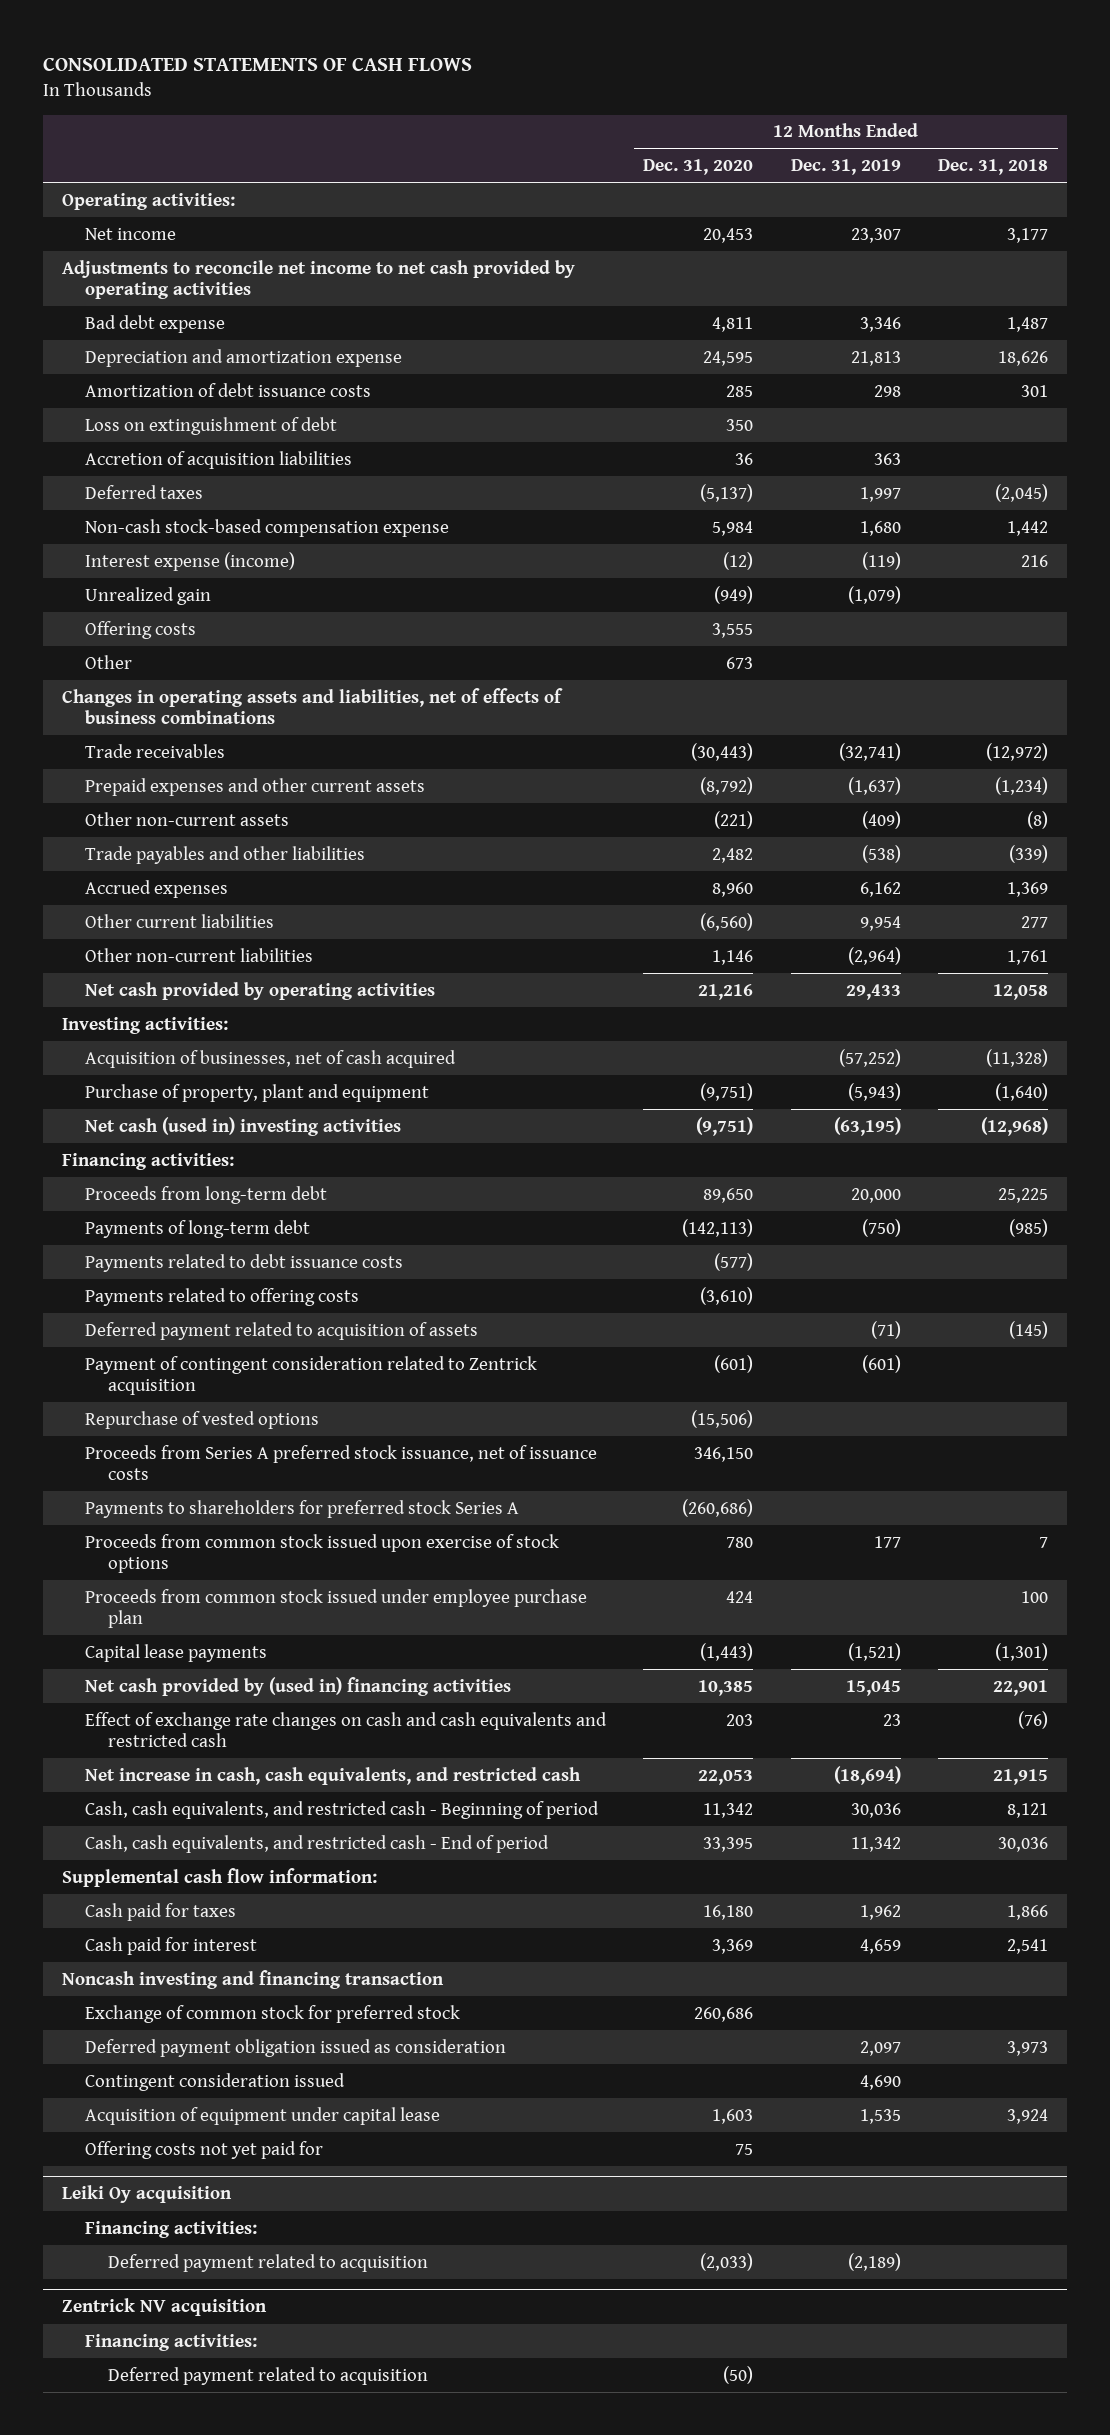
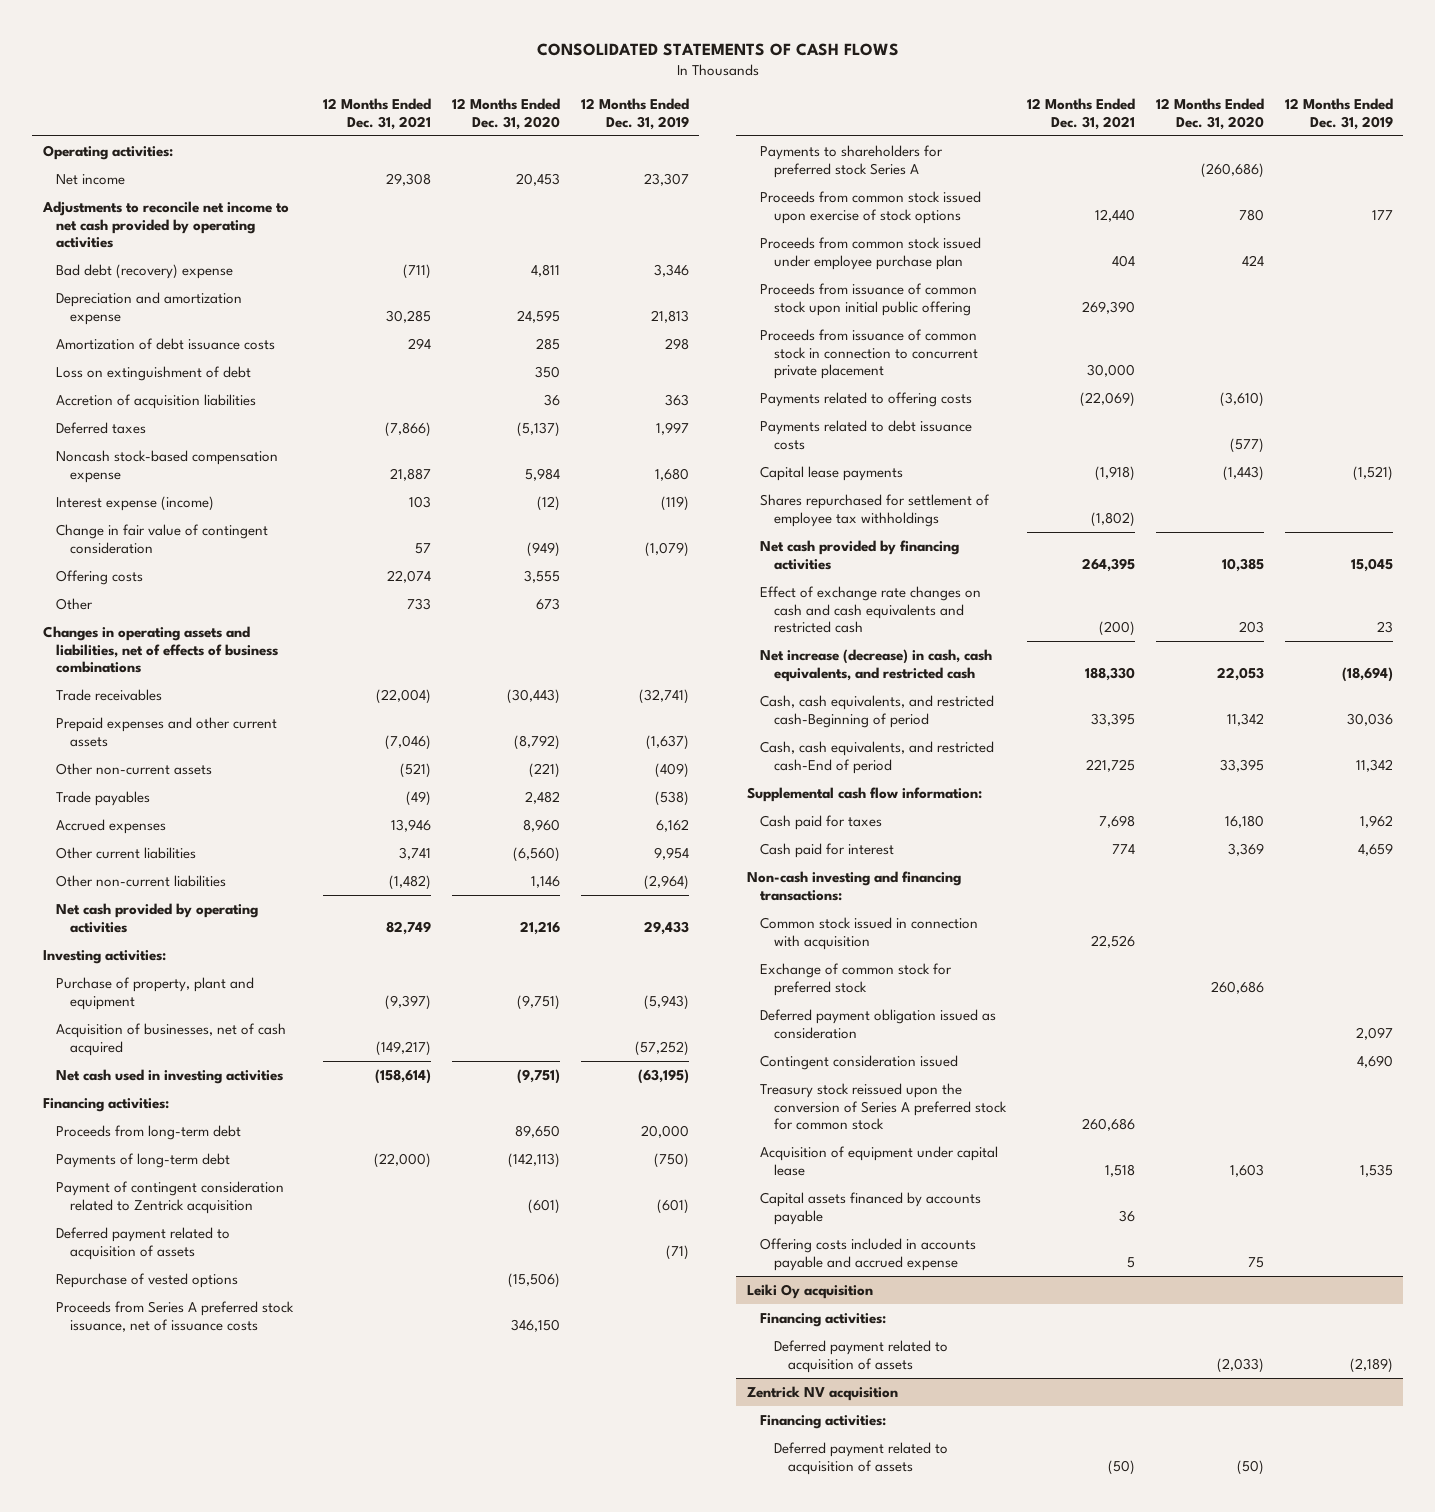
- | 12 Months Ended Dec. 31, 2020 | 12 Months Ended Dec. 31, 2019 | 12 Months Ended Dec. 31, 2018
+ | 12 Months Ended Dec. 31, 2021 | 12 Months Ended Dec. 31, 2020 | 12 Months Ended Dec. 31, 2019
- Bad debt expense | 4,811 | 3,346 | 1,487
+ Bad debt (recovery) expense | (711) | 4,811 | 3,346
- Non-cash stock-based compensation expense | 5,984 | 1,680 | 1,442
+ Noncash stock-based compensation expense | 21,887 | 5,984 | 1,680
- Unrealized gain | (949) | (1,079) |
+ Change in fair value of contingent consideration | 57 | (949) | (1,079)
- Trade payables and other liabilities | 2,482 | (538) | (339)
+ Trade payables | (49) | 2,482 | (538)
- Net cash (used in) investing activities | (9,751) | (63,195) | (12,968)
moved down: Acquisition of businesses, net of cash acquired | (149,217) | | (57,252)
+ Net cash used in investing activities | (158,614) | (9,751) | (63,195)
moved down: Deferred payment related to acquisition of assets | | | (71)
+ Proceeds from issuance of common stock upon initial public offering | 269,390 | |
+ Proceeds from issuance of common stock in connection to concurrent private placement | 30,000 | |
moved down: Payments related to offering costs | (22,069) | (3,610) |
moved down: Payments related to debt issuance costs | | (577) |
- Net cash provided by (used in) financing activities | 10,385 | 15,045 | 22,901
+ Shares repurchased for settlement of employee tax withholdings | (1,802) | |
+ Net cash provided by financing activities | 264,395 | 10,385 | 15,045
- Net increase in cash, cash equivalents, and restricted cash | 22,053 | (18,694) | 21,915
- Cash, cash equivalents, and restricted cash - Beginning of period | 11,342 | 30,036 | 8,121
- Cash, cash equivalents, and restricted cash - End of period | 33,395 | 11,342 | 30,036
+ Net increase (decrease) in cash, cash equivalents, and restricted cash | 188,330 | 22,053 | (18,694)
+ Cash, cash equivalents, and restricted cash-Beginning of period | 33,395 | 11,342 | 30,036
+ Cash, cash equivalents, and restricted cash-End of period | 221,725 | 33,395 | 11,342
- Noncash investing and financing transaction
+ Non-cash investing and financing transactions:
+ Common stock issued in connection with acquisition | 22,526 | |
+ Treasury stock reissued upon the conversion of Series A preferred stock for common stock | 260,686 | |
- Offering costs not yet paid for | 75 | |
+ Capital assets financed by accounts payable | 36 | |
+ Offering costs included in accounts payable and accrued expense | 5 | 75 |
@ Leiki Oy acquisition
- Deferred payment related to acquisition | (2,033) | (2,189) |
+ Deferred payment related to acquisition of assets | | (2,033) | (2,189)
@ Zentrick NV acquisition
- Deferred payment related to acquisition | (50) | |
+ Deferred payment related to acquisition of assets | (50) | (50) |

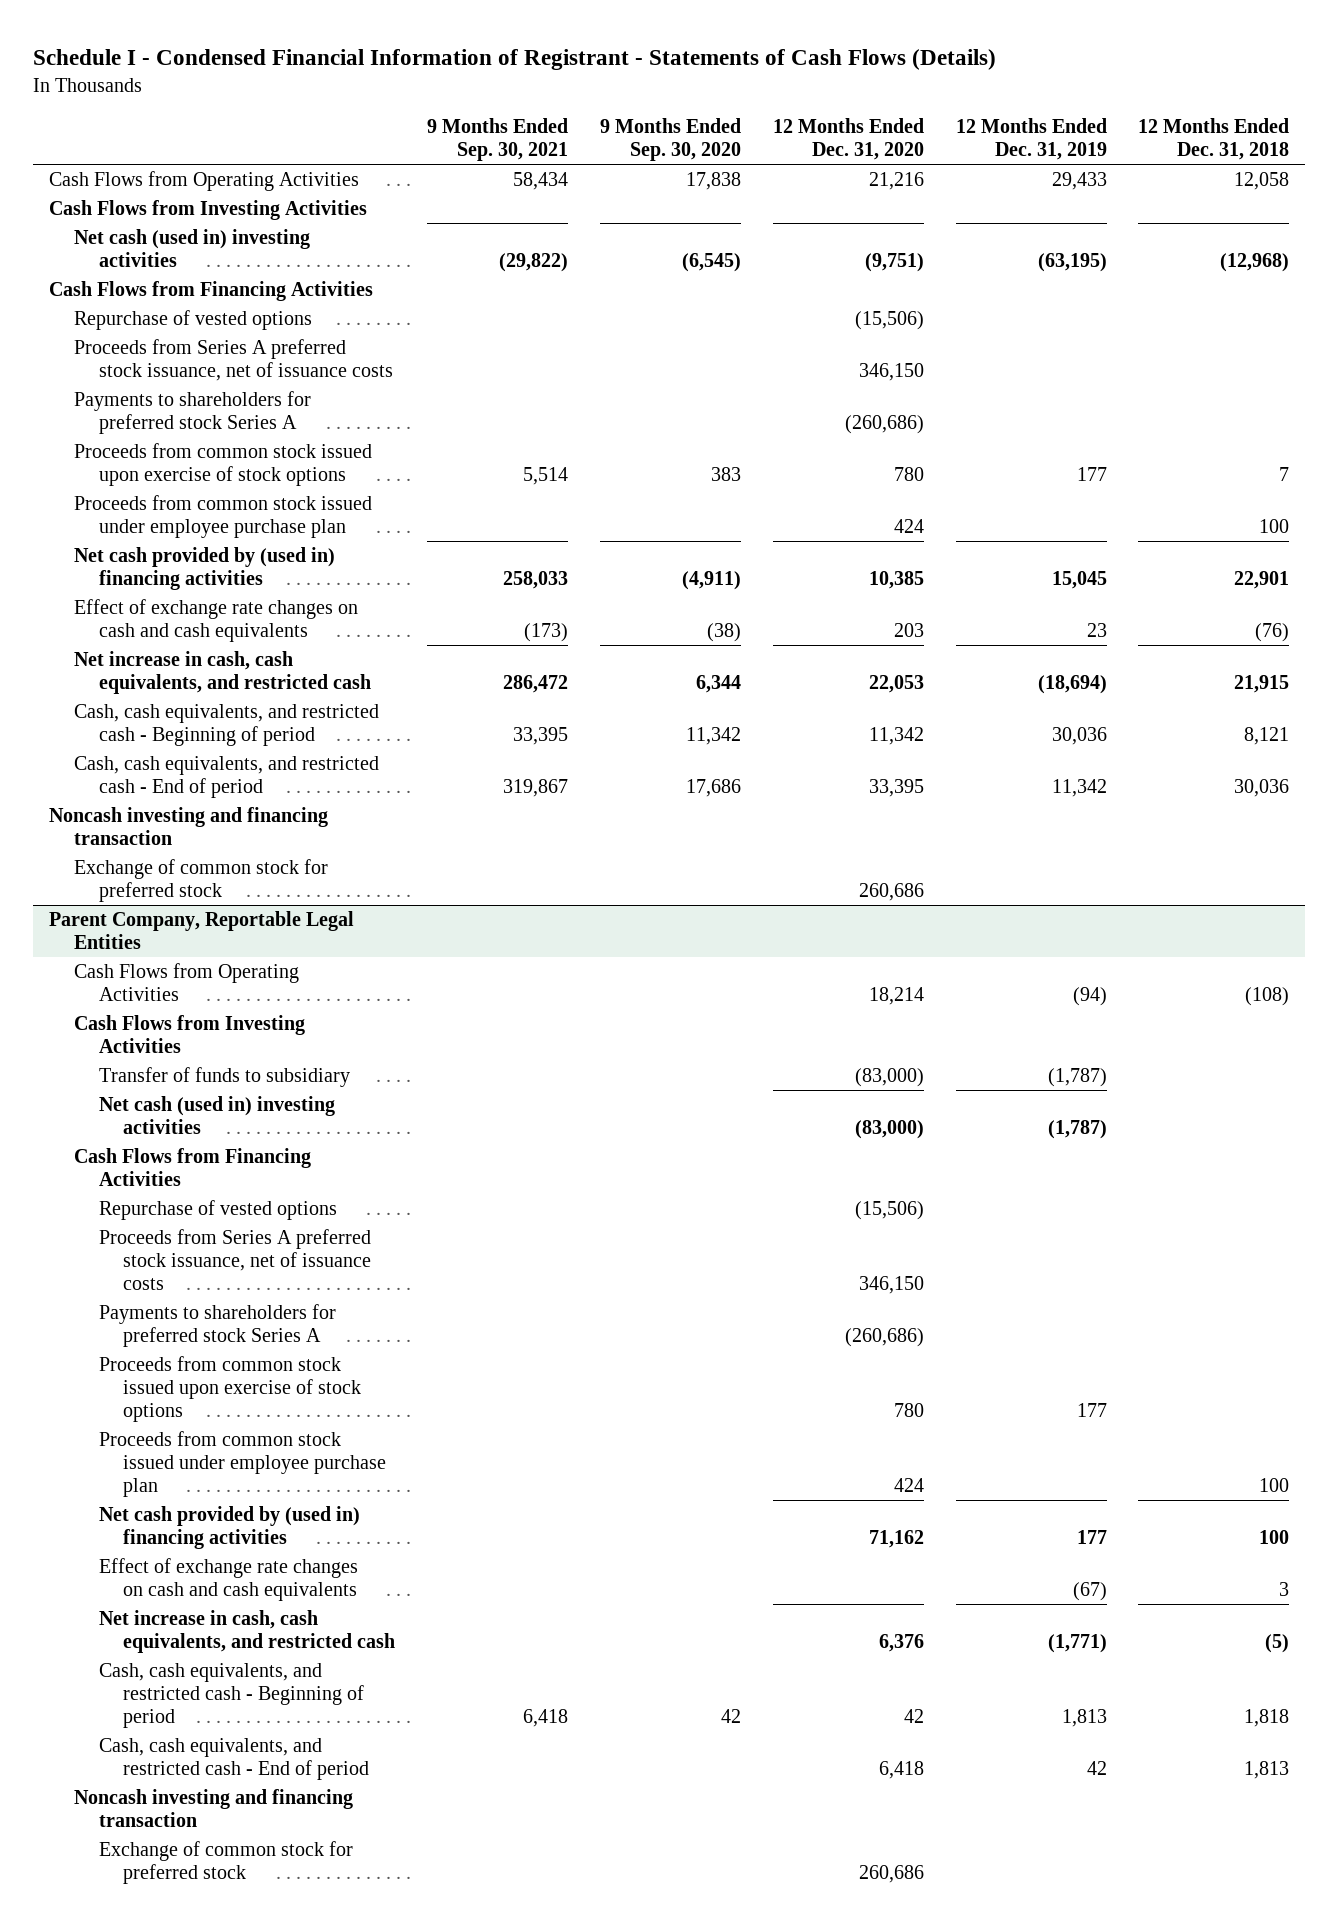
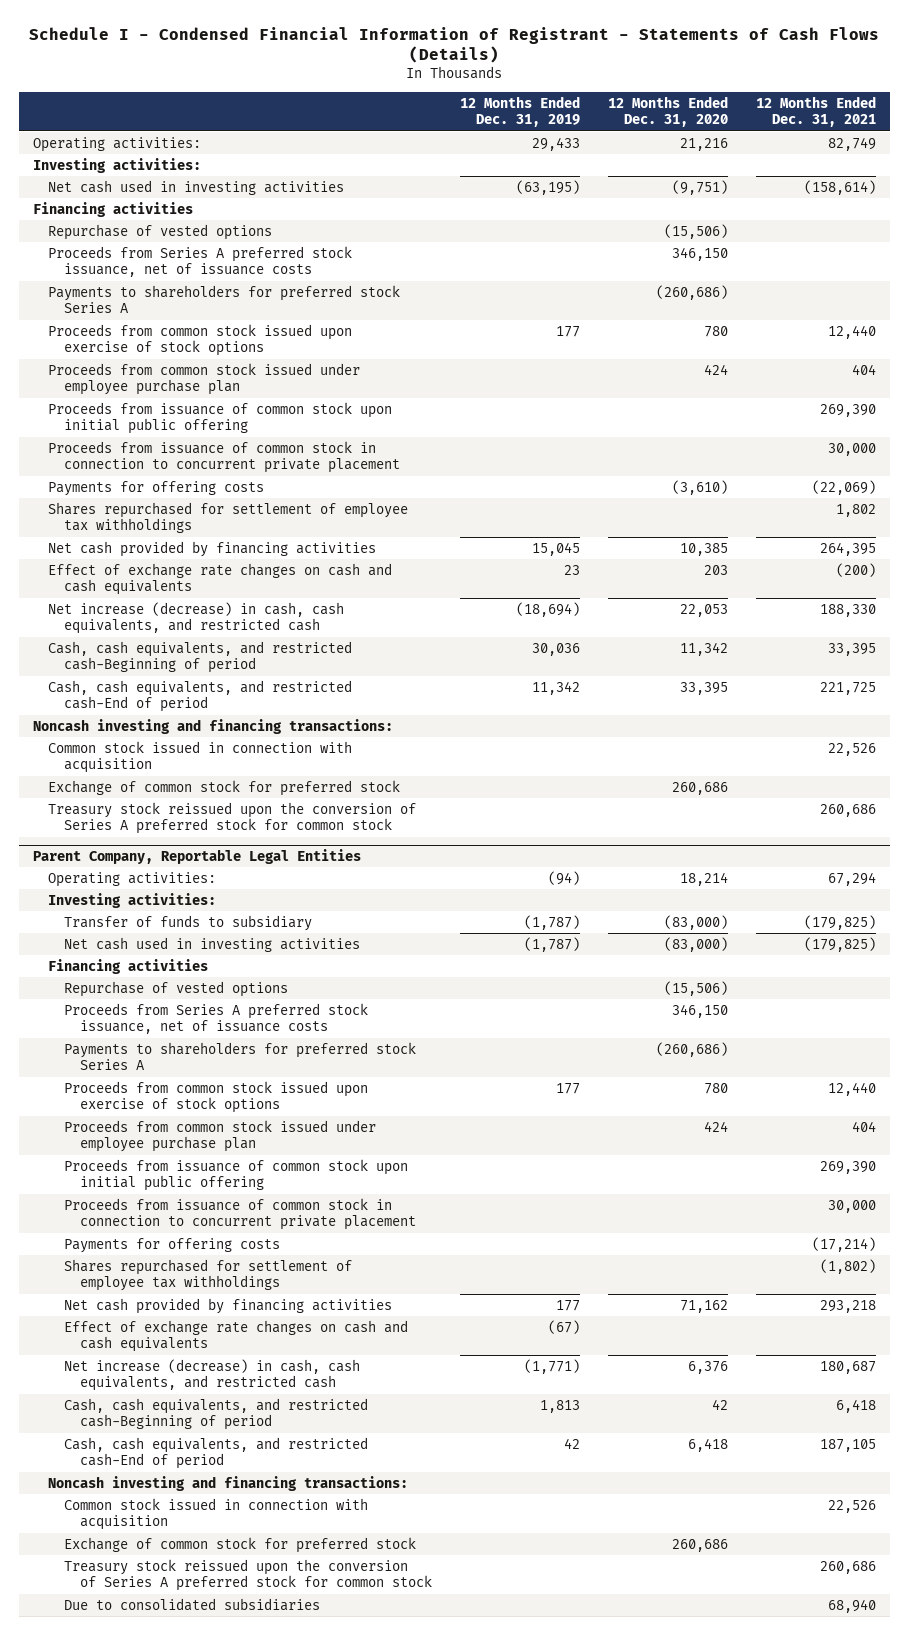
- | 9 Months Ended Sep. 30, 2021 | 9 Months Ended Sep. 30, 2020 | 12 Months Ended Dec. 31, 2020 | 12 Months Ended Dec. 31, 2019 | 12 Months Ended Dec. 31, 2018
+ | 12 Months Ended Dec. 31, 2019 | 12 Months Ended Dec. 31, 2020 | 12 Months Ended Dec. 31, 2021
- Cash Flows from Operating Activities | 58,434 | 17,838 | 21,216 | 29,433 | 12,058
- Cash Flows from Investing Activities
- Net cash (used in) investing activities | (29,822) | (6,545) | (9,751) | (63,195) | (12,968)
- Cash Flows from Financing Activities
+ Operating activities: | 29,433 | 21,216 | 82,749
+ Investing activities:
+ Net cash used in investing activities | (63,195) | (9,751) | (158,614)
+ Financing activities
- Net cash provided by (used in) financing activities | 258,033 | (4,911) | 10,385 | 15,045 | 22,901
+ Proceeds from issuance of common stock upon initial public offering | | | 269,390
+ Proceeds from issuance of common stock in connection to concurrent private placement | | | 30,000
+ Payments for offering costs | | (3,610) | (22,069)
+ Shares repurchased for settlement of employee tax withholdings | | | 1,802
+ Net cash provided by financing activities | 15,045 | 10,385 | 264,395
- Net increase in cash, cash equivalents, and restricted cash | 286,472 | 6,344 | 22,053 | (18,694) | 21,915
- Cash, cash equivalents, and restricted cash - Beginning of period | 33,395 | 11,342 | 11,342 | 30,036 | 8,121
- Cash, cash equivalents, and restricted cash - End of period | 319,867 | 17,686 | 33,395 | 11,342 | 30,036
- Noncash investing and financing transaction
+ Net increase (decrease) in cash, cash equivalents, and restricted cash | (18,694) | 22,053 | 188,330
+ Cash, cash equivalents, and restricted cash-Beginning of period | 30,036 | 11,342 | 33,395
+ Cash, cash equivalents, and restricted cash-End of period | 11,342 | 33,395 | 221,725
+ Noncash investing and financing transactions:
+ Common stock issued in connection with acquisition | | | 22,526
+ Treasury stock reissued upon the conversion of Series A preferred stock for common stock | | | 260,686
@ Parent Company, Reportable Legal Entities
- Cash Flows from Operating Activities | | | 18,214 | (94) | (108)
- Cash Flows from Investing Activities
+ Operating activities: | (94) | 18,214 | 67,294
+ Investing activities:
- Net cash (used in) investing activities | | | (83,000) | (1,787) |
- Cash Flows from Financing Activities
+ Net cash used in investing activities | (1,787) | (83,000) | (179,825)
+ Financing activities
- Net cash provided by (used in) financing activities | | | 71,162 | 177 | 100
+ Proceeds from issuance of common stock upon initial public offering | | | 269,390
+ Proceeds from issuance of common stock in connection to concurrent private placement | | | 30,000
+ Payments for offering costs | | | (17,214)
+ Shares repurchased for settlement of employee tax withholdings | | | (1,802)
+ Net cash provided by financing activities | 177 | 71,162 | 293,218
- Net increase in cash, cash equivalents, and restricted cash | | | 6,376 | (1,771) | (5)
- Cash, cash equivalents, and restricted cash - Beginning of period | 6,418 | 42 | 42 | 1,813 | 1,818
- Cash, cash equivalents, and restricted cash - End of period | | | 6,418 | 42 | 1,813
- Noncash investing and financing transaction
+ Net increase (decrease) in cash, cash equivalents, and restricted cash | (1,771) | 6,376 | 180,687
+ Cash, cash equivalents, and restricted cash-Beginning of period | 1,813 | 42 | 6,418
+ Cash, cash equivalents, and restricted cash-End of period | 42 | 6,418 | 187,105
+ Noncash investing and financing transactions:
+ Common stock issued in connection with acquisition | | | 22,526
+ Treasury stock reissued upon the conversion of Series A preferred stock for common stock | | | 260,686
+ Due to consolidated subsidiaries | | | 68,940

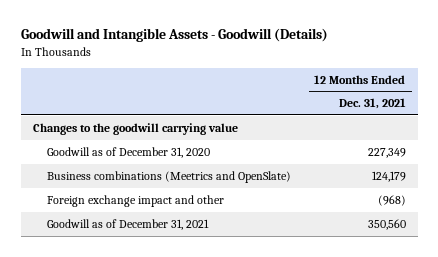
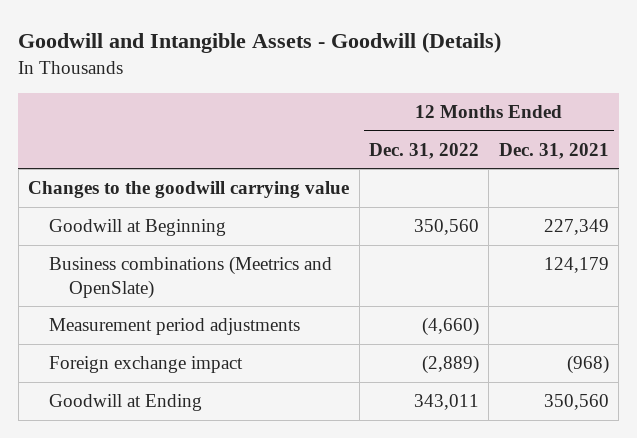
- | 12 Months Ended Dec. 31, 2021
+ | 12 Months Ended Dec. 31, 2022 | 12 Months Ended Dec. 31, 2021
- Goodwill as of December 31, 2020 | 227,349
+ Goodwill at Beginning | 350,560 | 227,349
- Foreign exchange impact and other | (968)
- Goodwill as of December 31, 2021 | 350,560
+ Measurement period adjustments | (4,660) |
+ Foreign exchange impact | (2,889) | (968)
+ Goodwill at Ending | 343,011 | 350,560

